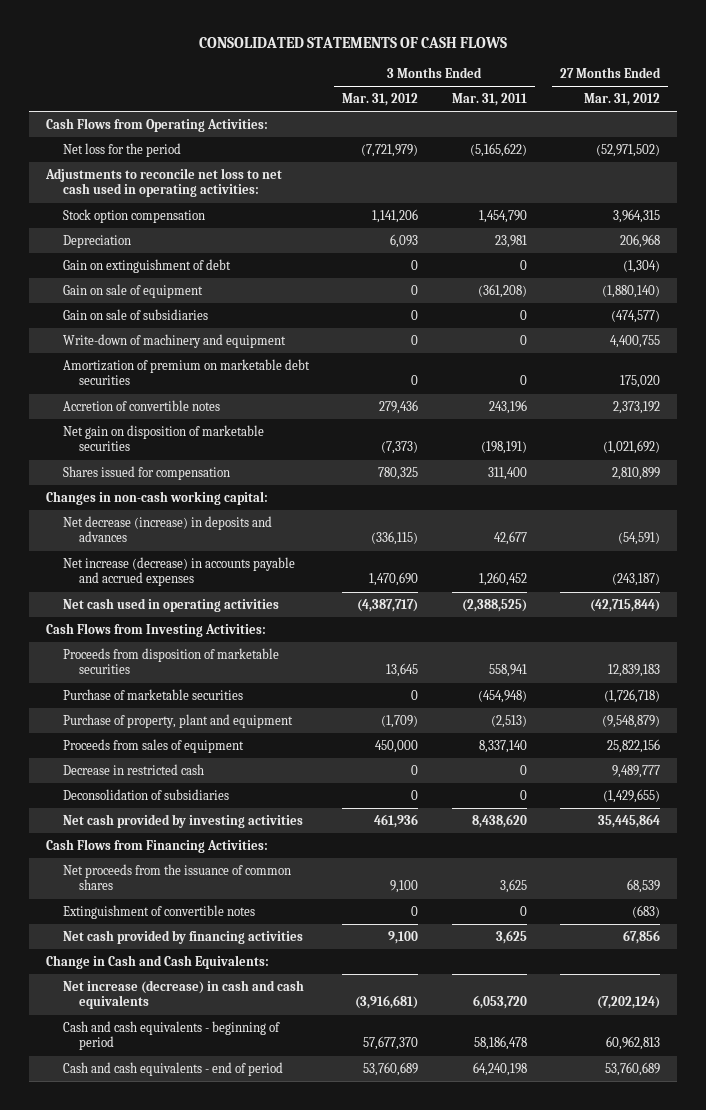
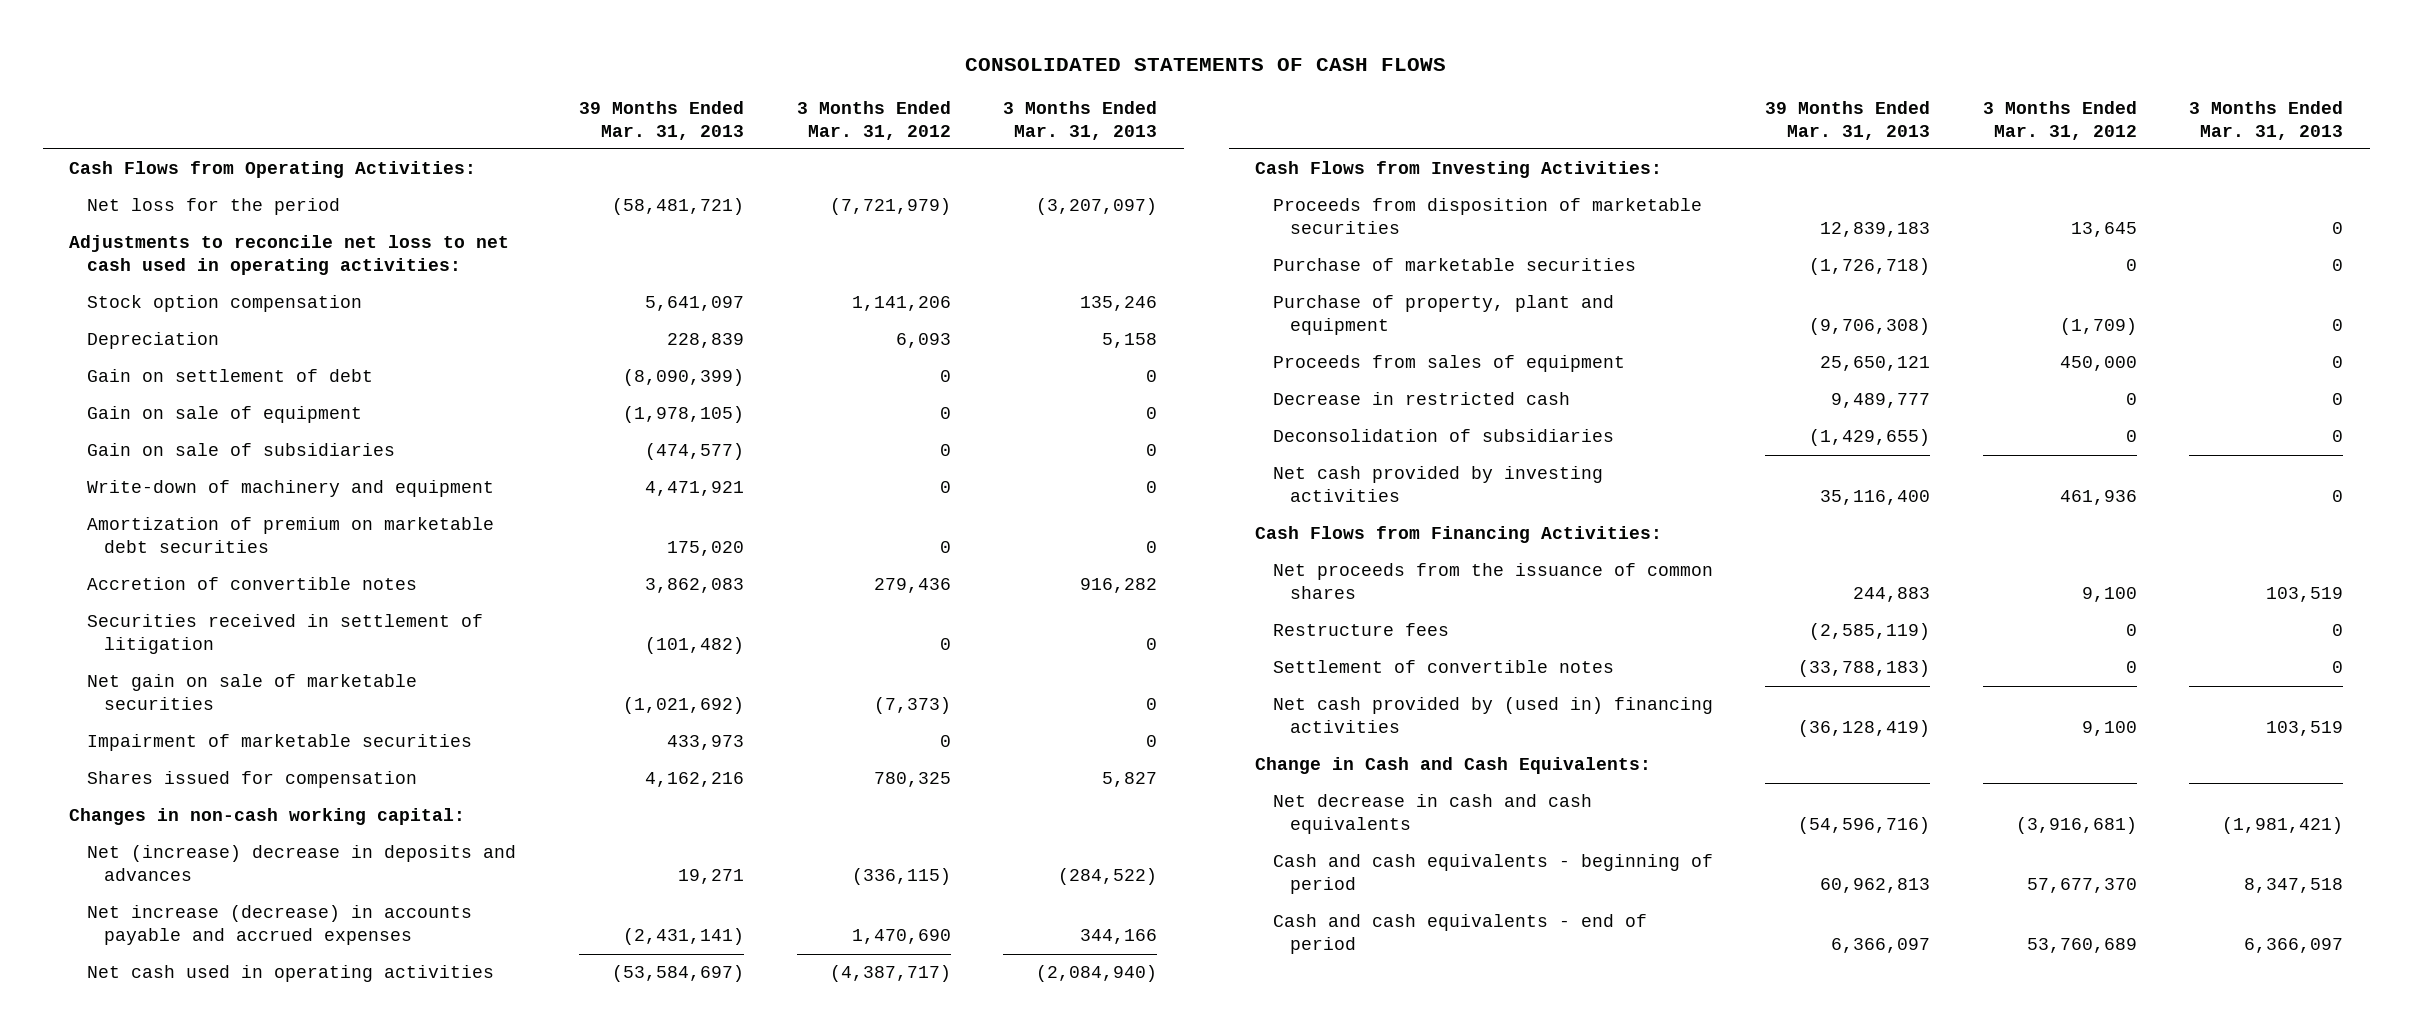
- | 3 Months Ended Mar. 31, 2012 | 3 Months Ended Mar. 31, 2011 | 27 Months Ended Mar. 31, 2012
+ | 39 Months Ended Mar. 31, 2013 | 3 Months Ended Mar. 31, 2012 | 3 Months Ended Mar. 31, 2013
- Gain on extinguishment of debt | 0 | 0 | (1,304)
+ Gain on settlement of debt | (8,090,399) | 0 | 0
- Net gain on disposition of marketable securities | (7,373) | (198,191) | (1,021,692)
+ Securities received in settlement of litigation | (101,482) | 0 | 0
+ Net gain on sale of marketable securities | (1,021,692) | (7,373) | 0
+ Impairment of marketable securities | 433,973 | 0 | 0
- Net decrease (increase) in deposits and advances | (336,115) | 42,677 | (54,591)
+ Net (increase) decrease in deposits and advances | 19,271 | (336,115) | (284,522)
- Extinguishment of convertible notes | 0 | 0 | (683)
- Net cash provided by financing activities | 9,100 | 3,625 | 67,856
+ Restructure fees | (2,585,119) | 0 | 0
+ Settlement of convertible notes | (33,788,183) | 0 | 0
+ Net cash provided by (used in) financing activities | (36,128,419) | 9,100 | 103,519
- Net increase (decrease) in cash and cash equivalents | (3,916,681) | 6,053,720 | (7,202,124)
+ Net decrease in cash and cash equivalents | (54,596,716) | (3,916,681) | (1,981,421)

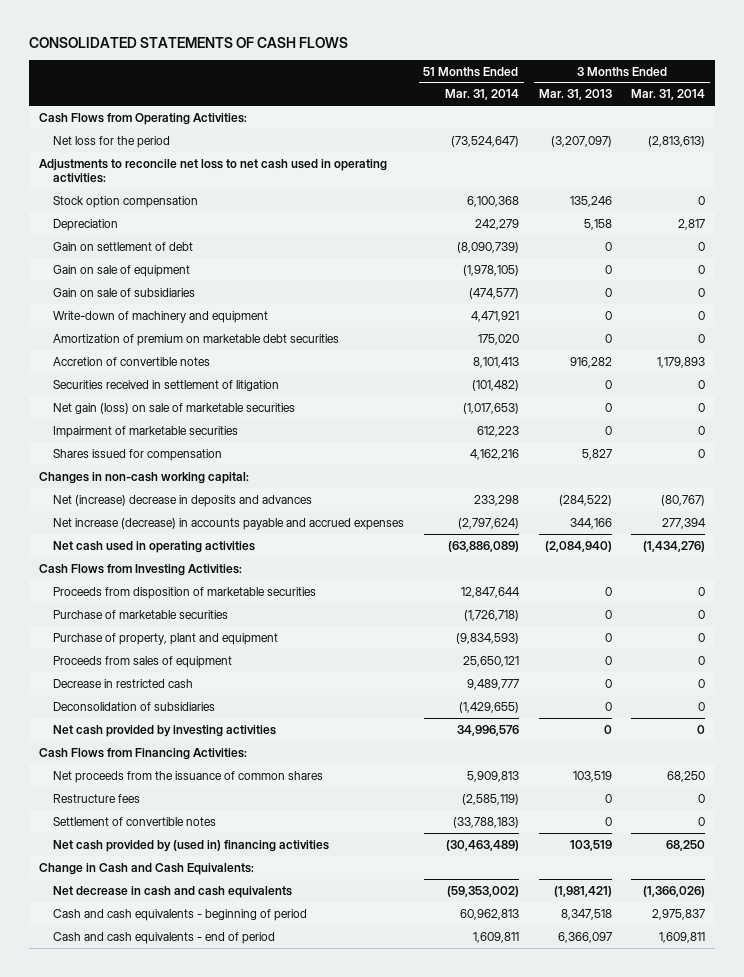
- | 39 Months Ended Mar. 31, 2013 | 3 Months Ended Mar. 31, 2012 | 3 Months Ended Mar. 31, 2013
+ | 51 Months Ended Mar. 31, 2014 | 3 Months Ended Mar. 31, 2013 | 3 Months Ended Mar. 31, 2014
- Net gain on sale of marketable securities | (1,021,692) | (7,373) | 0
+ Net gain (loss) on sale of marketable securities | (1,017,653) | 0 | 0

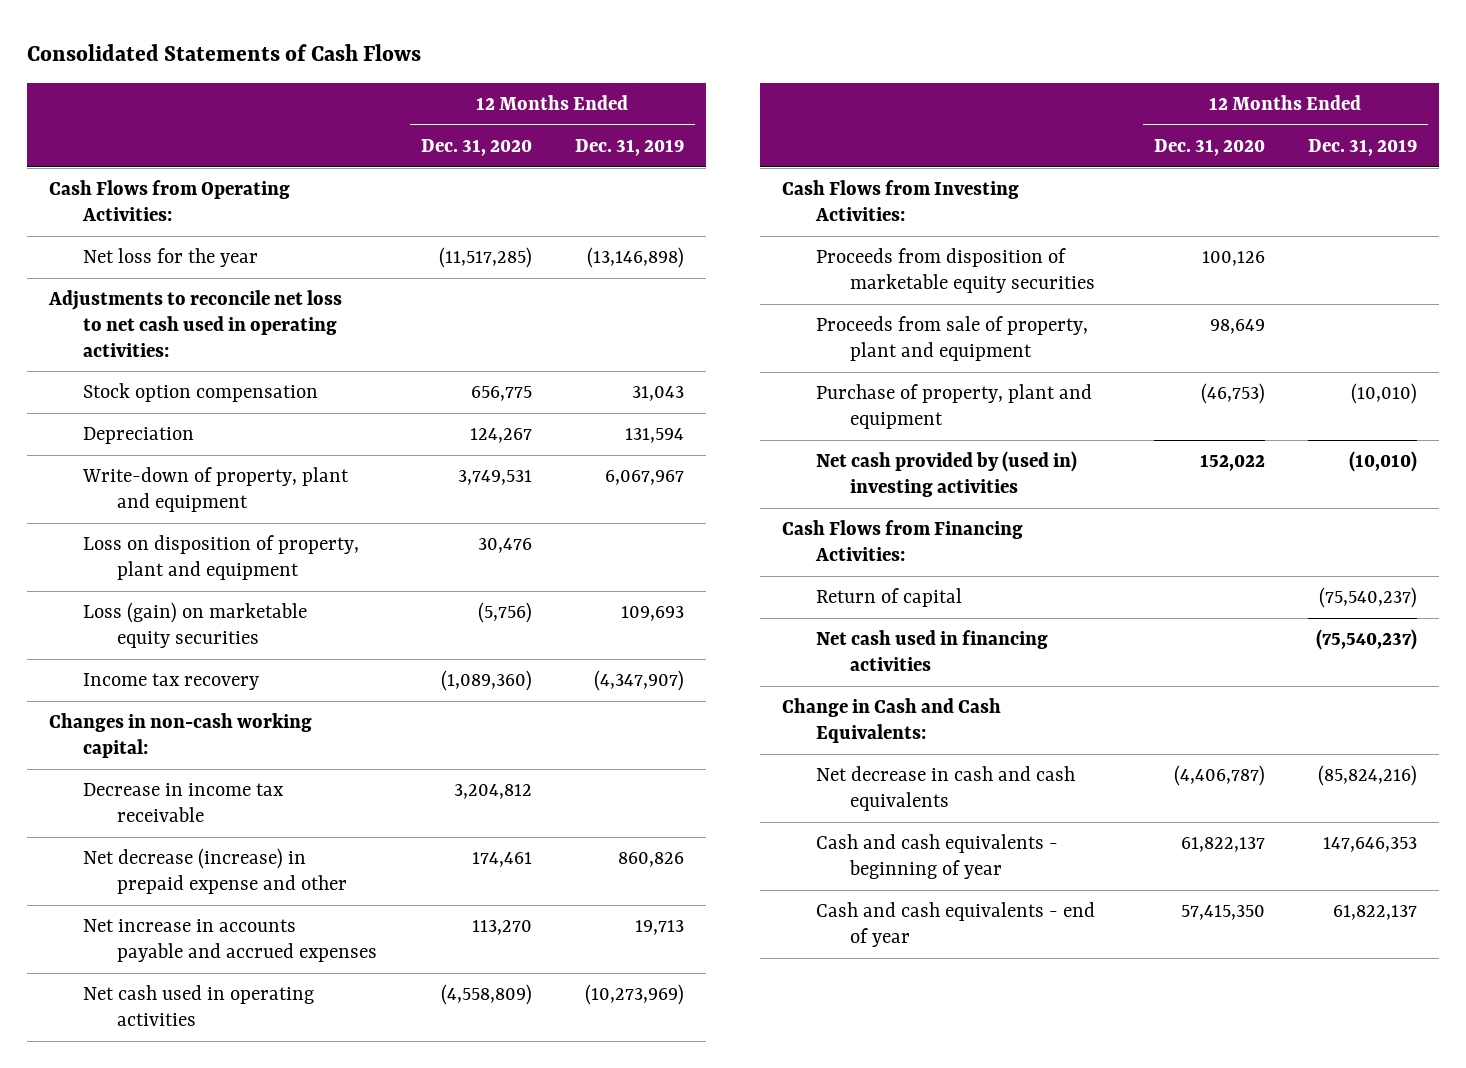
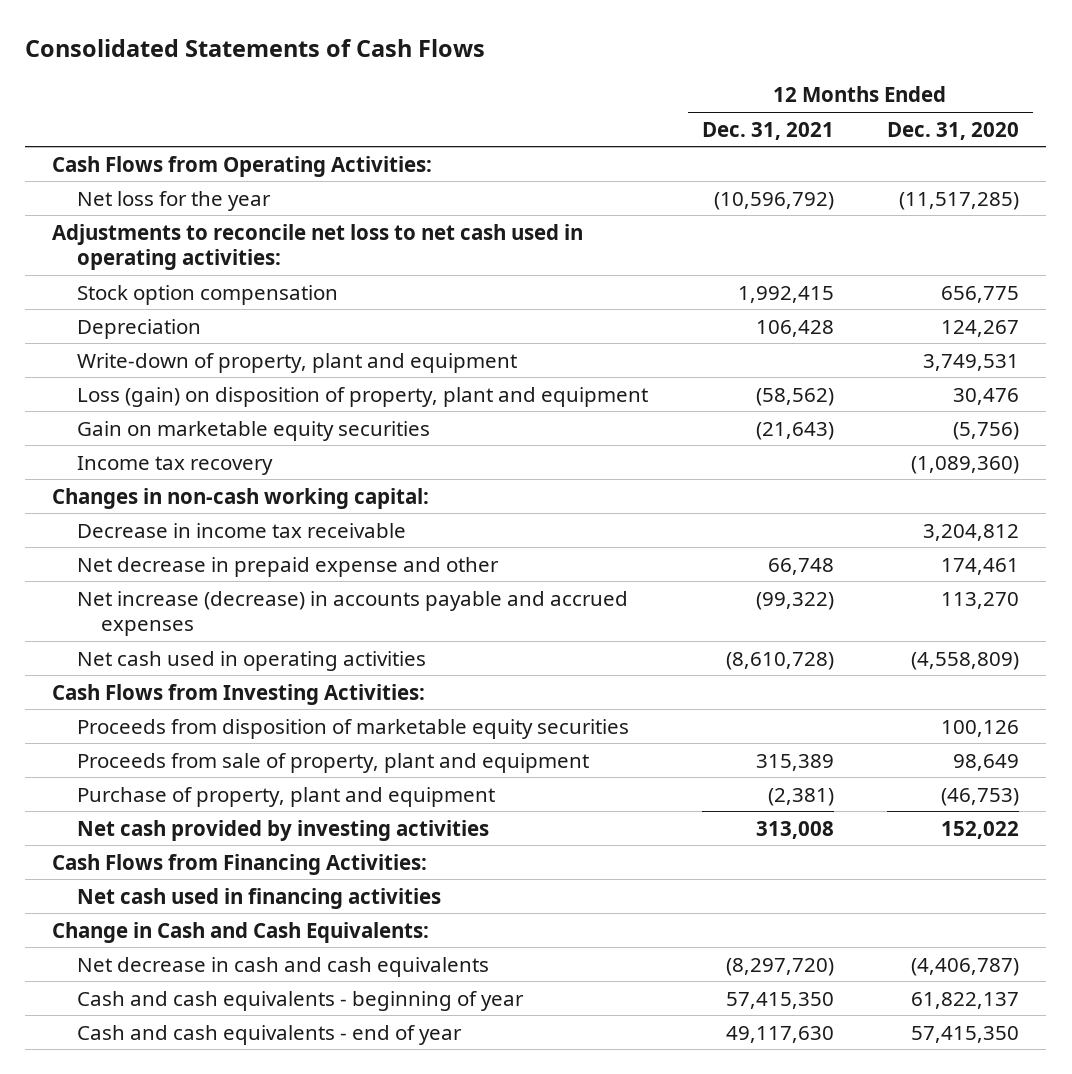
- | 12 Months Ended Dec. 31, 2020 | 12 Months Ended Dec. 31, 2019
+ | 12 Months Ended Dec. 31, 2021 | 12 Months Ended Dec. 31, 2020
- Loss on disposition of property, plant and equipment | 30,476 |
- Loss (gain) on marketable equity securities | (5,756) | 109,693
+ Loss (gain) on disposition of property, plant and equipment | (58,562) | 30,476
+ Gain on marketable equity securities | (21,643) | (5,756)
- Net decrease (increase) in prepaid expense and other | 174,461 | 860,826
- Net increase in accounts payable and accrued expenses | 113,270 | 19,713
+ Net decrease in prepaid expense and other | 66,748 | 174,461
+ Net increase (decrease) in accounts payable and accrued expenses | (99,322) | 113,270
- Net cash provided by (used in) investing activities | 152,022 | (10,010)
+ Net cash provided by investing activities | 313,008 | 152,022
- Return of capital | | (75,540,237)

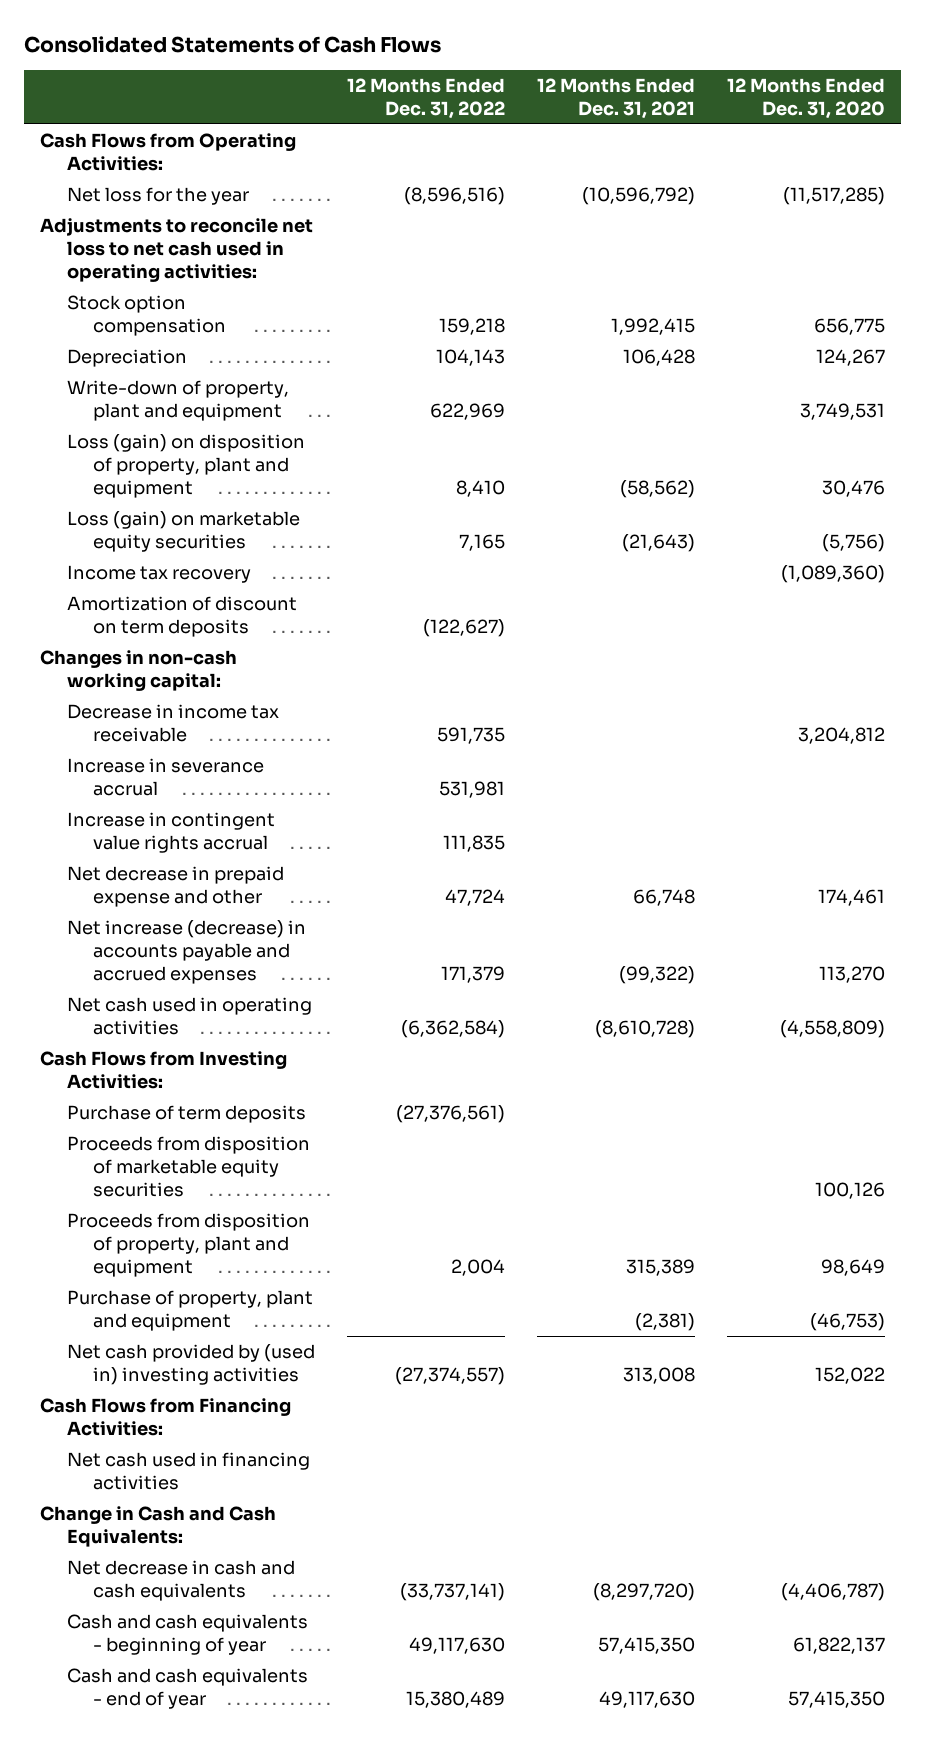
- | 12 Months Ended Dec. 31, 2021 | 12 Months Ended Dec. 31, 2020
+ | 12 Months Ended Dec. 31, 2022 | 12 Months Ended Dec. 31, 2021 | 12 Months Ended Dec. 31, 2020
- Gain on marketable equity securities | (21,643) | (5,756)
+ Loss (gain) on marketable equity securities | 7,165 | (21,643) | (5,756)
+ Amortization of discount on term deposits | (122,627) | |
+ Increase in severance accrual | 531,981 | |
+ Increase in contingent value rights accrual | 111,835 | |
+ Purchase of term deposits | (27,376,561) | |
- Proceeds from sale of property, plant and equipment | 315,389 | 98,649
+ Proceeds from disposition of property, plant and equipment | 2,004 | 315,389 | 98,649
- Net cash provided by investing activities | 313,008 | 152,022
+ Net cash provided by (used in) investing activities | (27,374,557) | 313,008 | 152,022

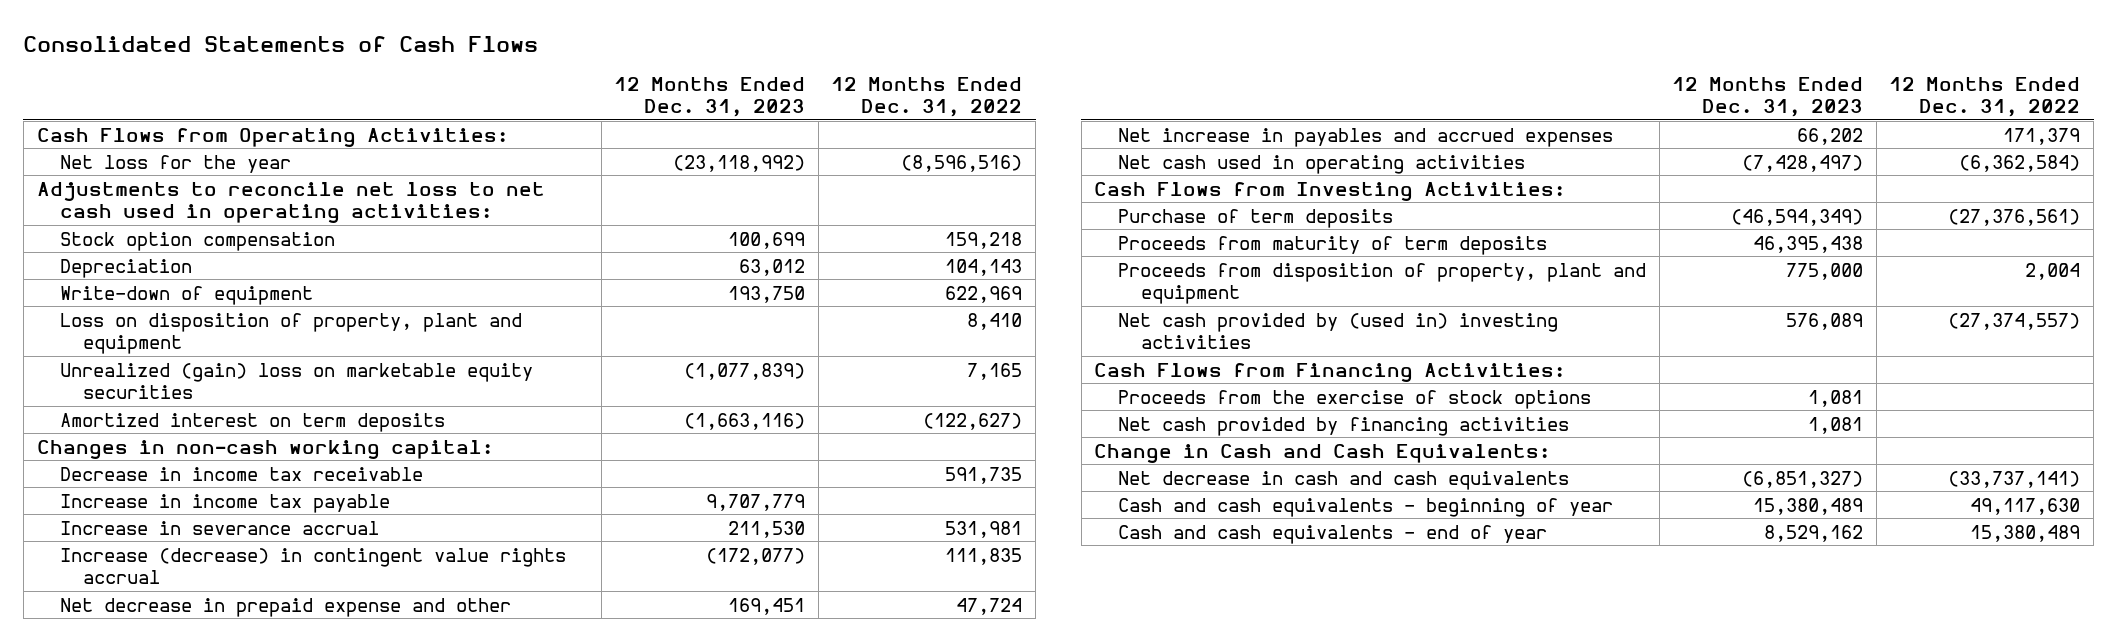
- | 12 Months Ended Dec. 31, 2022 | 12 Months Ended Dec. 31, 2021 | 12 Months Ended Dec. 31, 2020
+ | 12 Months Ended Dec. 31, 2023 | 12 Months Ended Dec. 31, 2022
- Write-down of property, plant and equipment | 622,969 | | 3,749,531
- Loss (gain) on disposition of property, plant and equipment | 8,410 | (58,562) | 30,476
- Loss (gain) on marketable equity securities | 7,165 | (21,643) | (5,756)
- Income tax recovery | | | (1,089,360)
- Amortization of discount on term deposits | (122,627) | |
+ Write-down of equipment | 193,750 | 622,969
+ Loss on disposition of property, plant and equipment | | 8,410
+ Unrealized (gain) loss on marketable equity securities | (1,077,839) | 7,165
+ Amortized interest on term deposits | (1,663,116) | (122,627)
+ Increase in income tax payable | 9,707,779 |
- Increase in contingent value rights accrual | 111,835 | |
+ Increase (decrease) in contingent value rights accrual | (172,077) | 111,835
- Net increase (decrease) in accounts payable and accrued expenses | 171,379 | (99,322) | 113,270
+ Net increase in payables and accrued expenses | 66,202 | 171,379
- Proceeds from disposition of marketable equity securities | | | 100,126
+ Proceeds from maturity of term deposits | 46,395,438 |
- Purchase of property, plant and equipment | | (2,381) | (46,753)
- Net cash used in financing activities
+ Proceeds from the exercise of stock options | 1,081 |
+ Net cash provided by financing activities | 1,081 |

